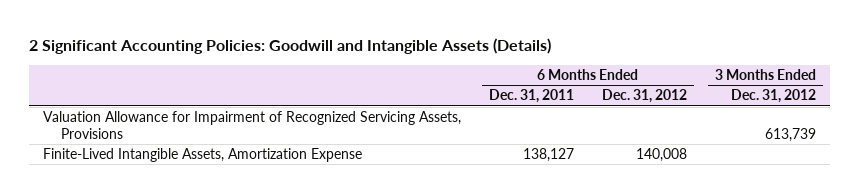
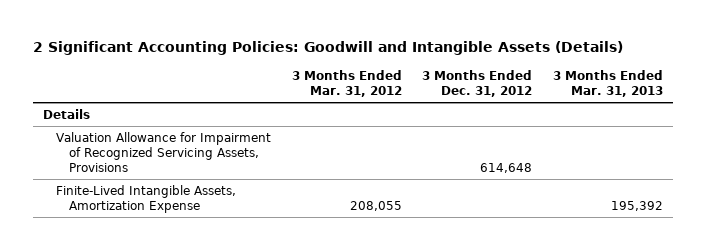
- | 6 Months Ended Dec. 31, 2011 | 6 Months Ended Dec. 31, 2012 | 3 Months Ended Dec. 31, 2012
+ | 3 Months Ended Mar. 31, 2012 | 3 Months Ended Dec. 31, 2012 | 3 Months Ended Mar. 31, 2013
- Valuation Allowance for Impairment of Recognized Servicing Assets, Provisions | | | 613,739
+ Details
+ Valuation Allowance for Impairment of Recognized Servicing Assets, Provisions | | 614,648 |

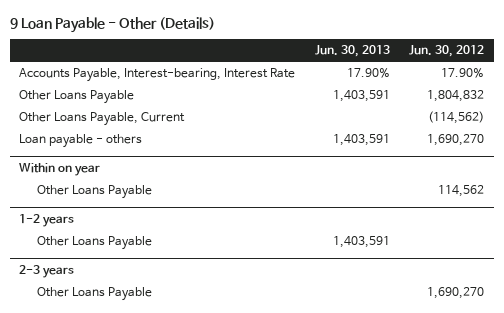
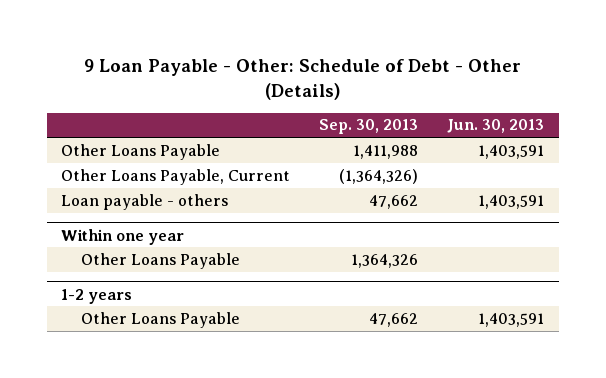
- 9 Loan Payable - Other (Details)
+ 9 Loan Payable - Other: Schedule of Debt - Other (Details)
- | Jun. 30, 2013 | Jun. 30, 2012
+ | Sep. 30, 2013 | Jun. 30, 2013
- Accounts Payable, Interest-bearing, Interest Rate | 17.90% | 17.90%
- Within on year
+ Within one year
- 2-3 years
- Other Loans Payable | | 1,690,270

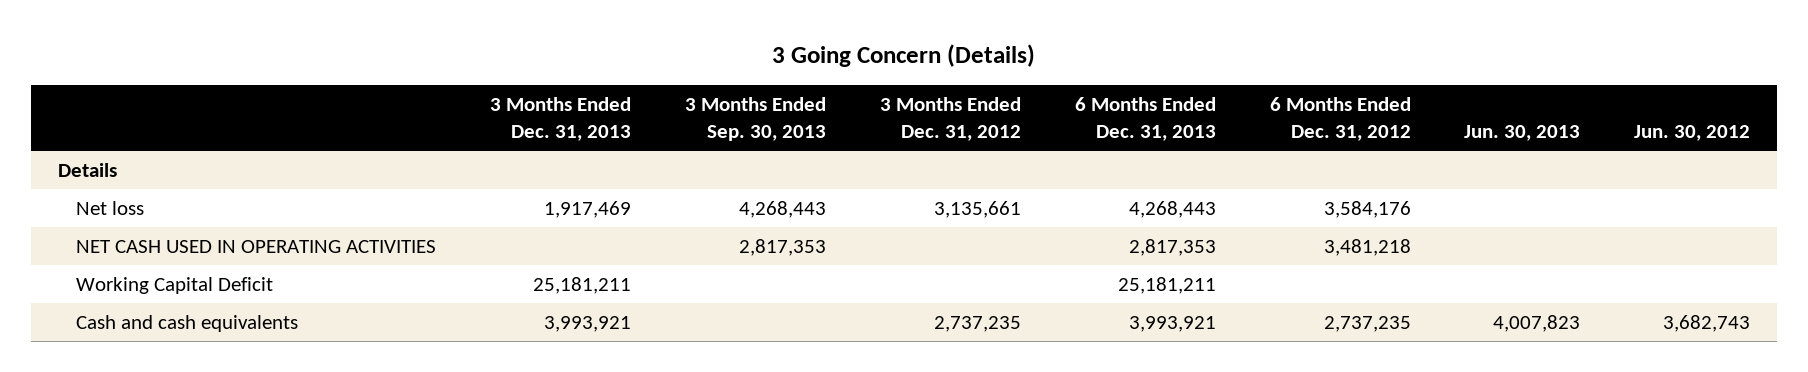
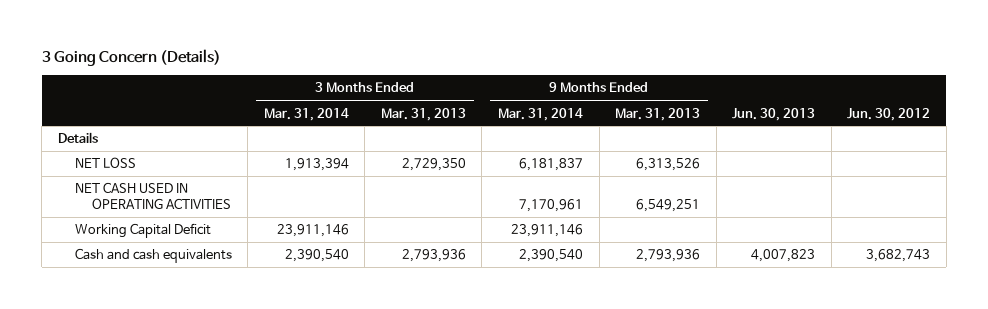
- | 3 Months Ended Dec. 31, 2013 | 3 Months Ended Sep. 30, 2013 | 3 Months Ended Dec. 31, 2012 | 6 Months Ended Dec. 31, 2013 | 6 Months Ended Dec. 31, 2012 | Jun. 30, 2013 | Jun. 30, 2012
+ | 3 Months Ended Mar. 31, 2014 | 3 Months Ended Mar. 31, 2013 | 9 Months Ended Mar. 31, 2014 | 9 Months Ended Mar. 31, 2013 | Jun. 30, 2013 | Jun. 30, 2012
- Net loss | 1,917,469 | 4,268,443 | 3,135,661 | 4,268,443 | 3,584,176 | |
+ NET LOSS | 1,913,394 | 2,729,350 | 6,181,837 | 6,313,526 | |

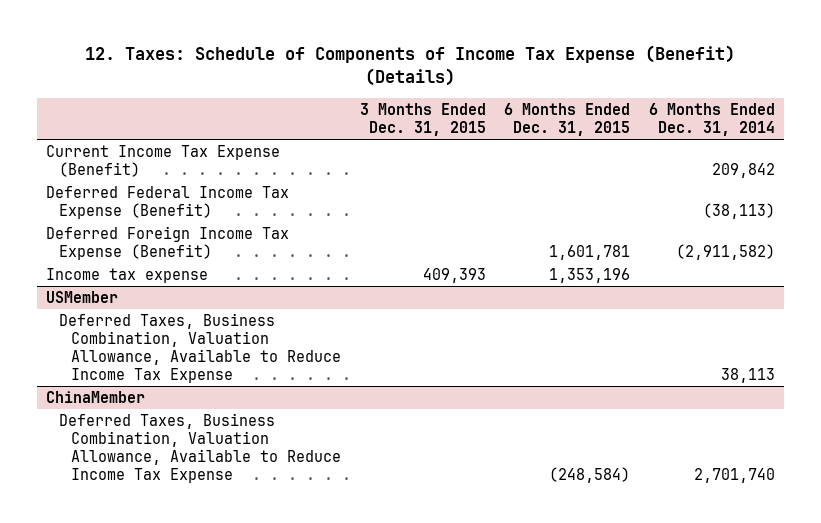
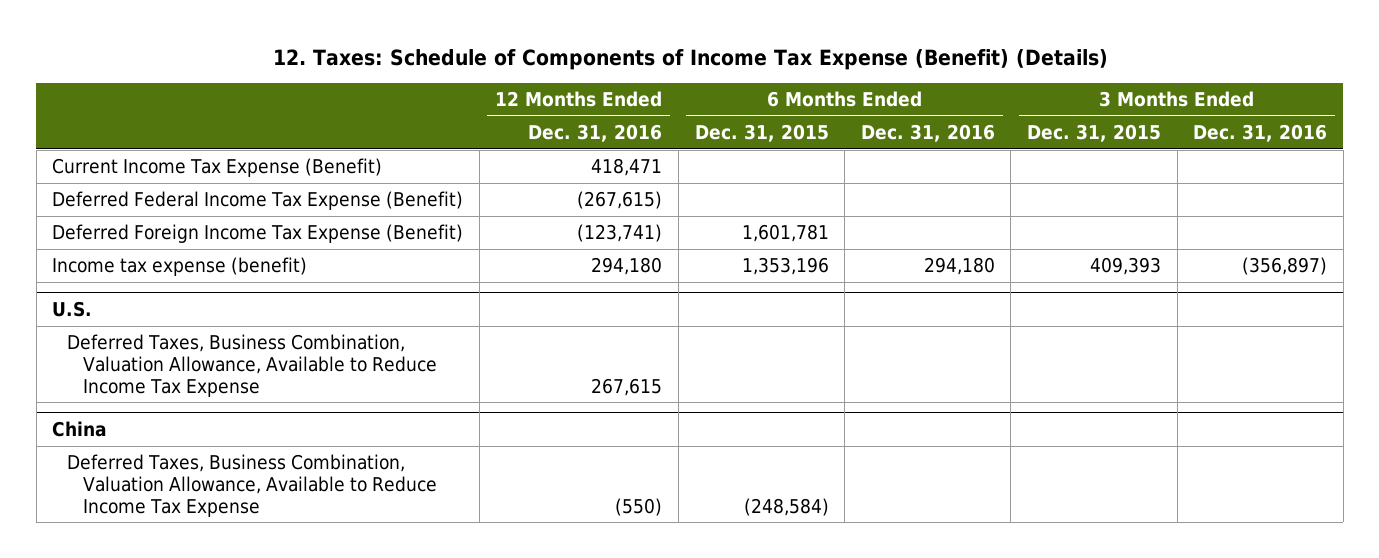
- | 3 Months Ended Dec. 31, 2015 | 6 Months Ended Dec. 31, 2015 | 6 Months Ended Dec. 31, 2014
+ | 12 Months Ended Dec. 31, 2016 | 6 Months Ended Dec. 31, 2015 | 6 Months Ended Dec. 31, 2016 | 3 Months Ended Dec. 31, 2015 | 3 Months Ended Dec. 31, 2016
- Income tax expense | 409,393 | 1,353,196 |
- USMember
+ Income tax expense (benefit) | 294,180 | 1,353,196 | 294,180 | 409,393 | (356,897)
+ U.S.
- ChinaMember
+ China

